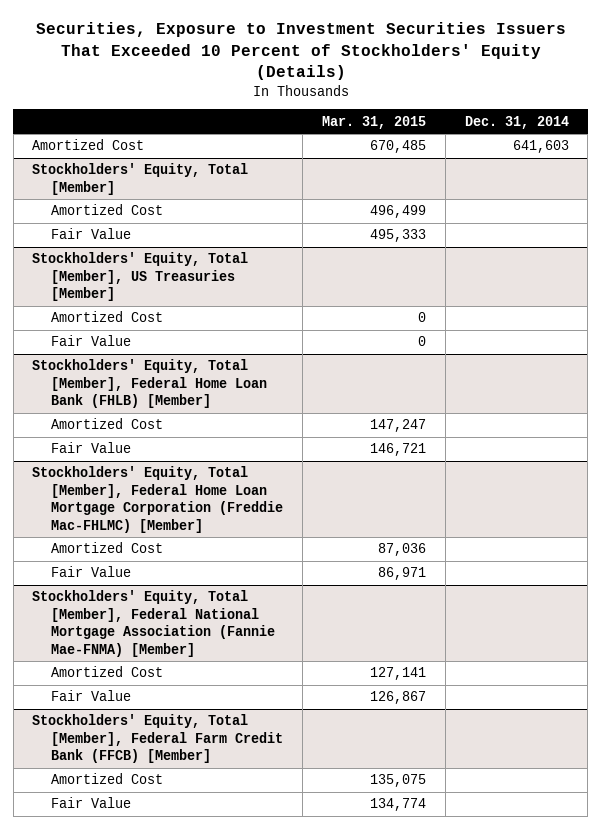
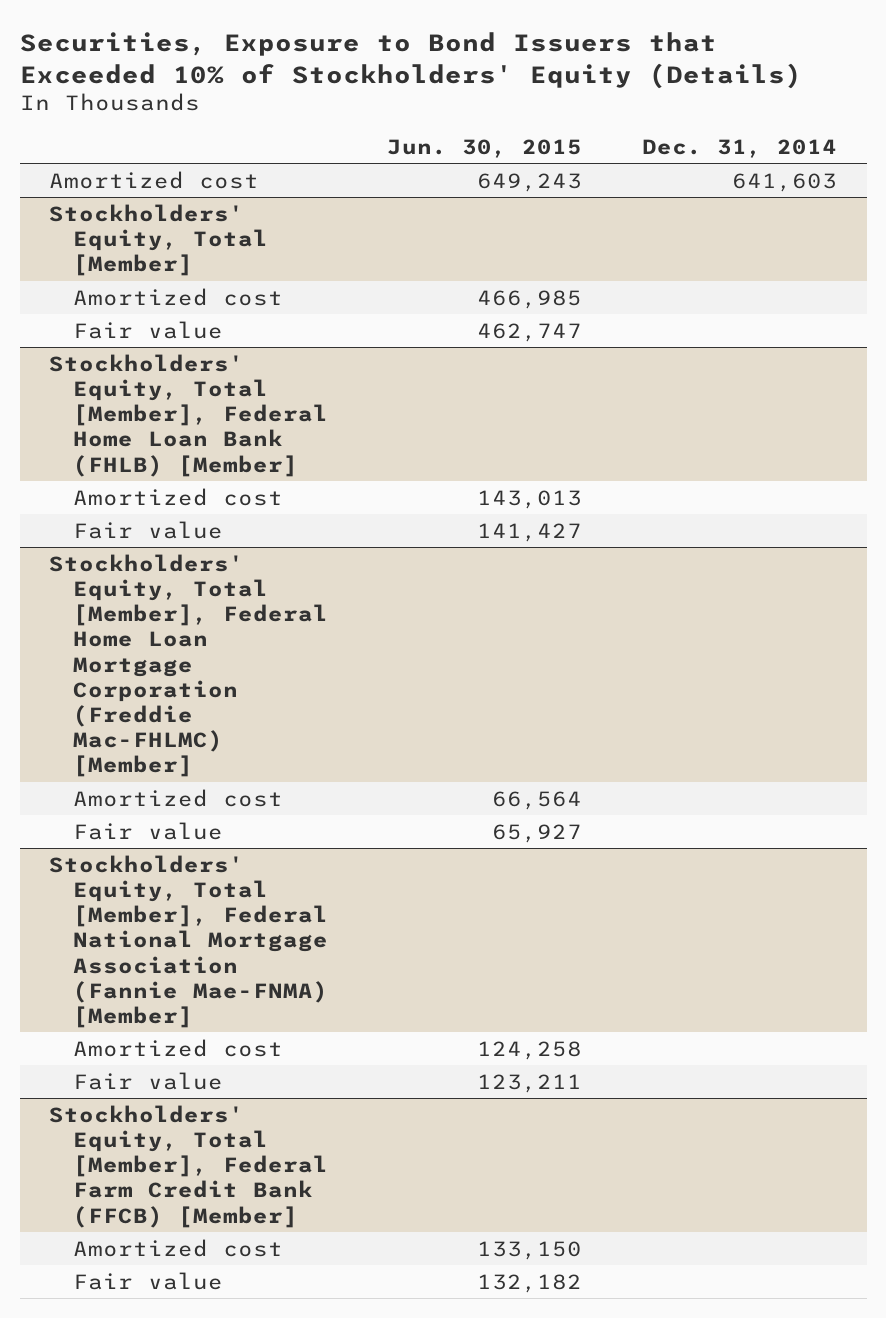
- Securities, Exposure to Investment Securities Issuers That Exceeded 10 Percent of Stockholders' Equity (Details)
+ Securities, Exposure to Bond Issuers that Exceeded 10% of Stockholders' Equity (Details)
- | Mar. 31, 2015 | Dec. 31, 2014
+ | Jun. 30, 2015 | Dec. 31, 2014
- Amortized Cost | 670,485 | 641,603
+ Amortized cost | 649,243 | 641,603
@ Stockholders' Equity, Total [Member]
- Amortized Cost | 496,499 |
- Fair Value | 495,333 |
- Stockholders' Equity, Total [Member], US Treasuries [Member]
- Amortized Cost | 0 |
- Fair Value | 0 |
@ Stockholders' Equity, Total [Member]
+ Amortized cost | 466,985 |
+ Fair value | 462,747 |
@ Stockholders' Equity, Total [Member], Federal Home Loan Bank (FHLB) [Member]
- Amortized Cost | 147,247 |
- Fair Value | 146,721 |
+ Amortized cost | 143,013 |
+ Fair value | 141,427 |
@ Stockholders' Equity, Total [Member], Federal Home Loan Mortgage Corporation (Freddie Mac-FHLMC) [Member]
- Amortized Cost | 87,036 |
- Fair Value | 86,971 |
+ Amortized cost | 66,564 |
+ Fair value | 65,927 |
@ Stockholders' Equity, Total [Member], Federal National Mortgage Association (Fannie Mae-FNMA) [Member]
- Amortized Cost | 127,141 |
- Fair Value | 126,867 |
+ Amortized cost | 124,258 |
+ Fair value | 123,211 |
@ Stockholders' Equity, Total [Member], Federal Farm Credit Bank (FFCB) [Member]
- Amortized Cost | 135,075 |
- Fair Value | 134,774 |
+ Amortized cost | 133,150 |
+ Fair value | 132,182 |

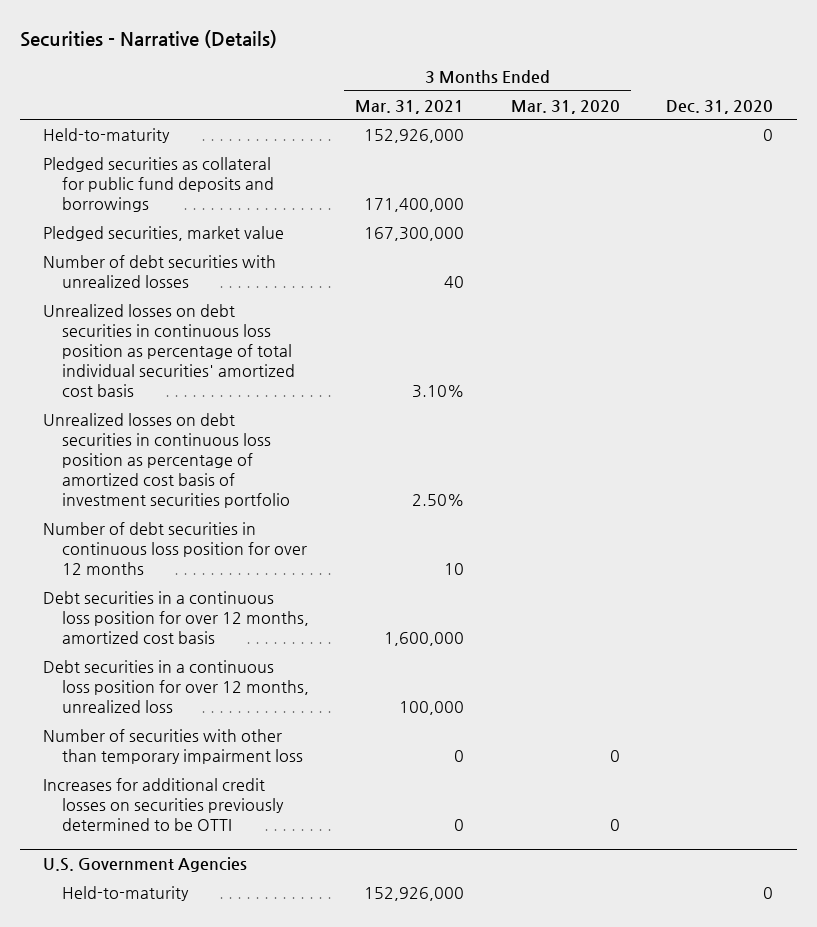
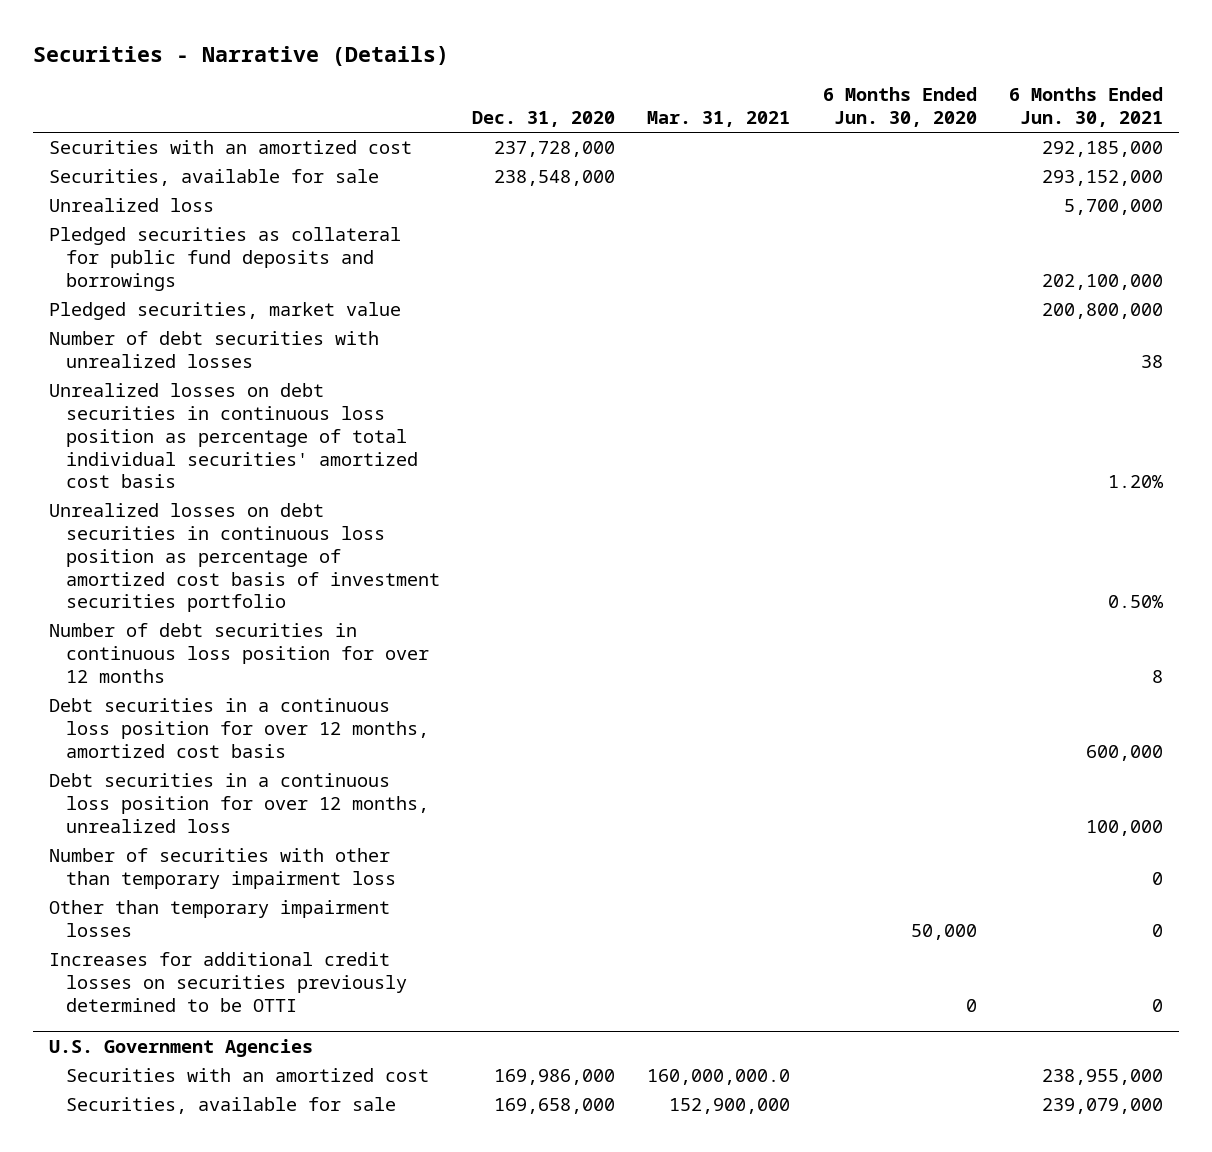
- | 3 Months Ended Mar. 31, 2021 | 3 Months Ended Mar. 31, 2020 | Dec. 31, 2020
+ | Dec. 31, 2020 | Mar. 31, 2021 | 6 Months Ended Jun. 30, 2020 | 6 Months Ended Jun. 30, 2021
- Held-to-maturity | 152,926,000 | | 0
+ Securities with an amortized cost | 237,728,000 | | | 292,185,000
+ Securities, available for sale | 238,548,000 | | | 293,152,000
+ Unrealized loss | | | | 5,700,000
+ Other than temporary impairment losses | | | 50,000 | 0
@ U.S. Government Agencies
- Held-to-maturity | 152,926,000 | | 0
+ Securities with an amortized cost | 169,986,000 | 160,000,000.0 | | 238,955,000
+ Securities, available for sale | 169,658,000 | 152,900,000 | | 239,079,000

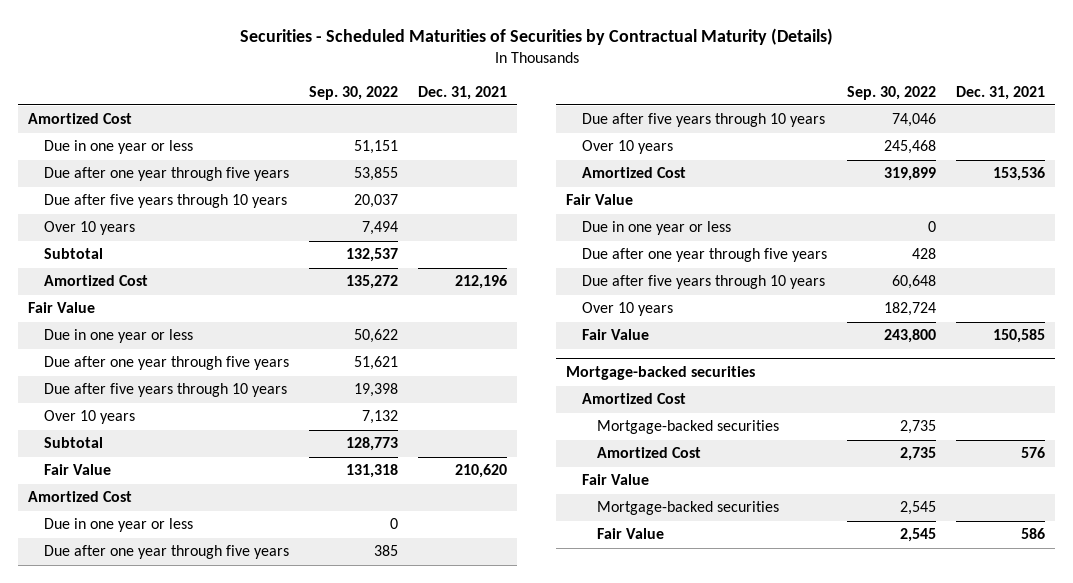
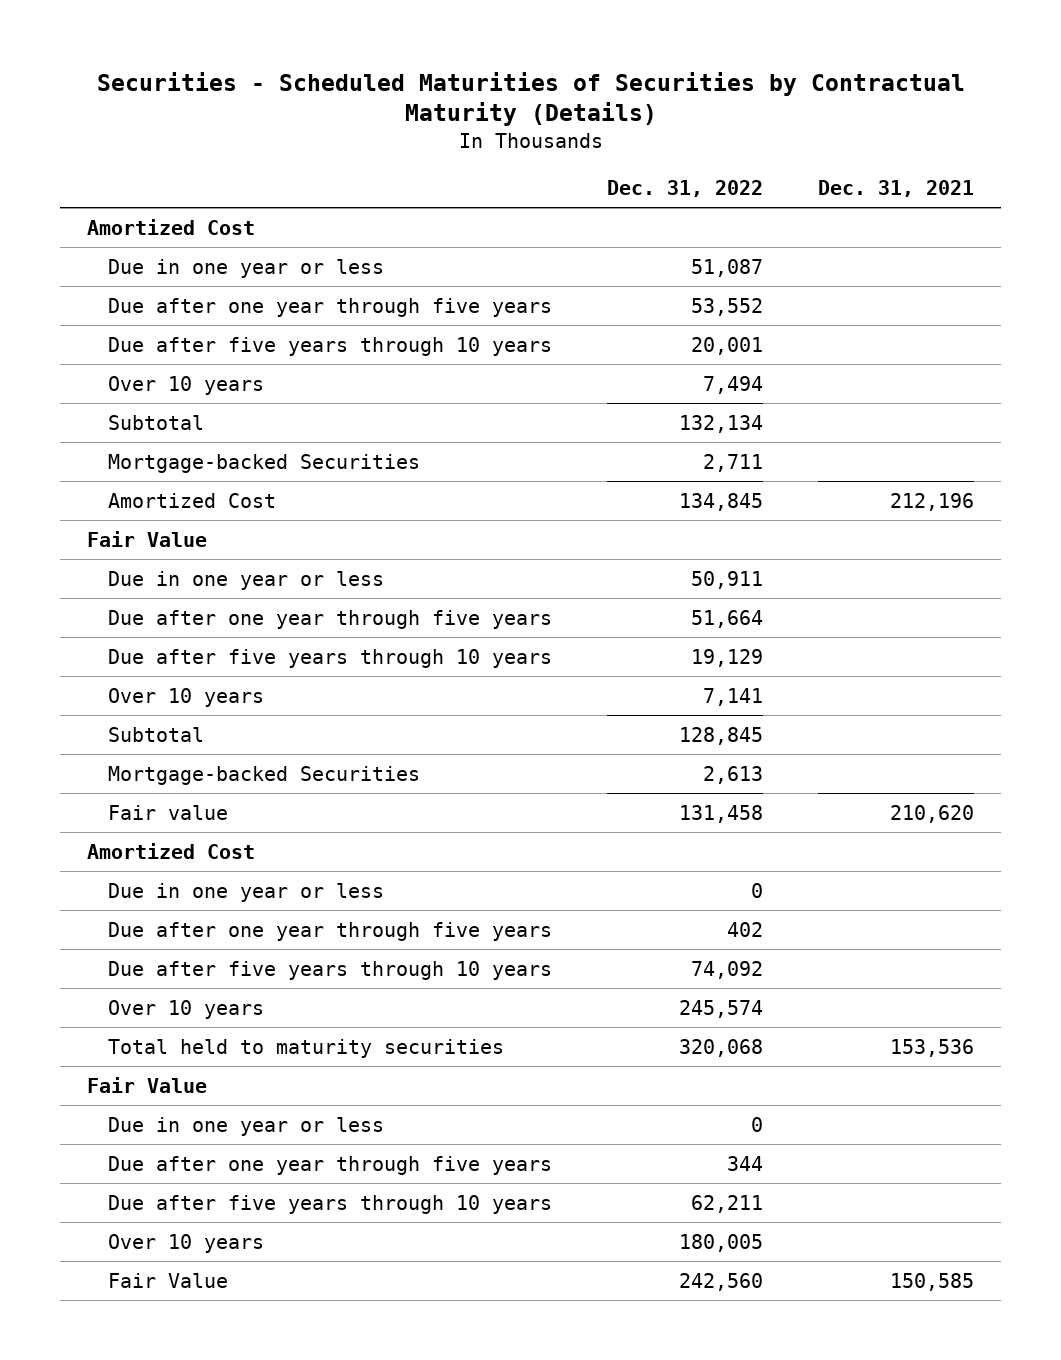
- | Sep. 30, 2022 | Dec. 31, 2021
+ | Dec. 31, 2022 | Dec. 31, 2021
+ Mortgage-backed Securities | 2,711 |
- Fair Value | 131,318 | 210,620
+ Mortgage-backed Securities | 2,613 |
+ Fair value | 131,458 | 210,620
- Amortized Cost | 319,899 | 153,536
+ Total held to maturity securities | 320,068 | 153,536
- Mortgage-backed securities
- Amortized Cost
- Mortgage-backed securities | 2,735 |
- Amortized Cost | 2,735 | 576
- Fair Value
- Mortgage-backed securities | 2,545 |
- Fair Value | 2,545 | 586

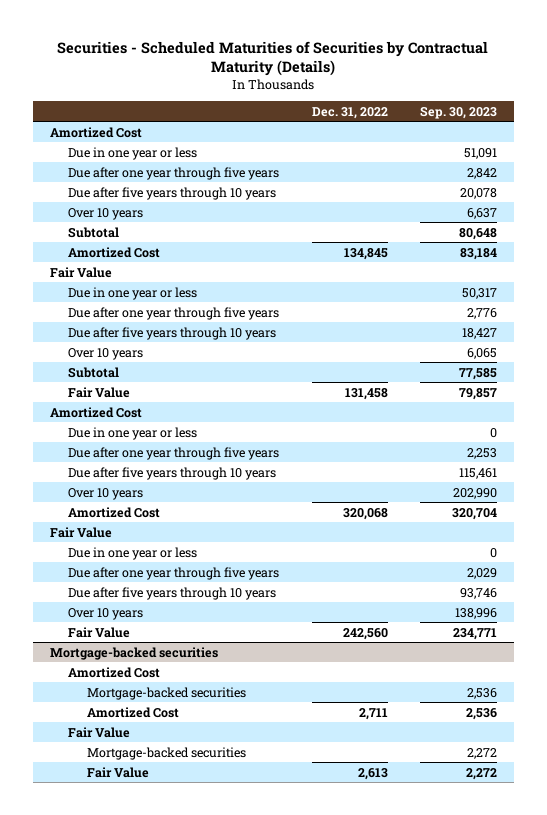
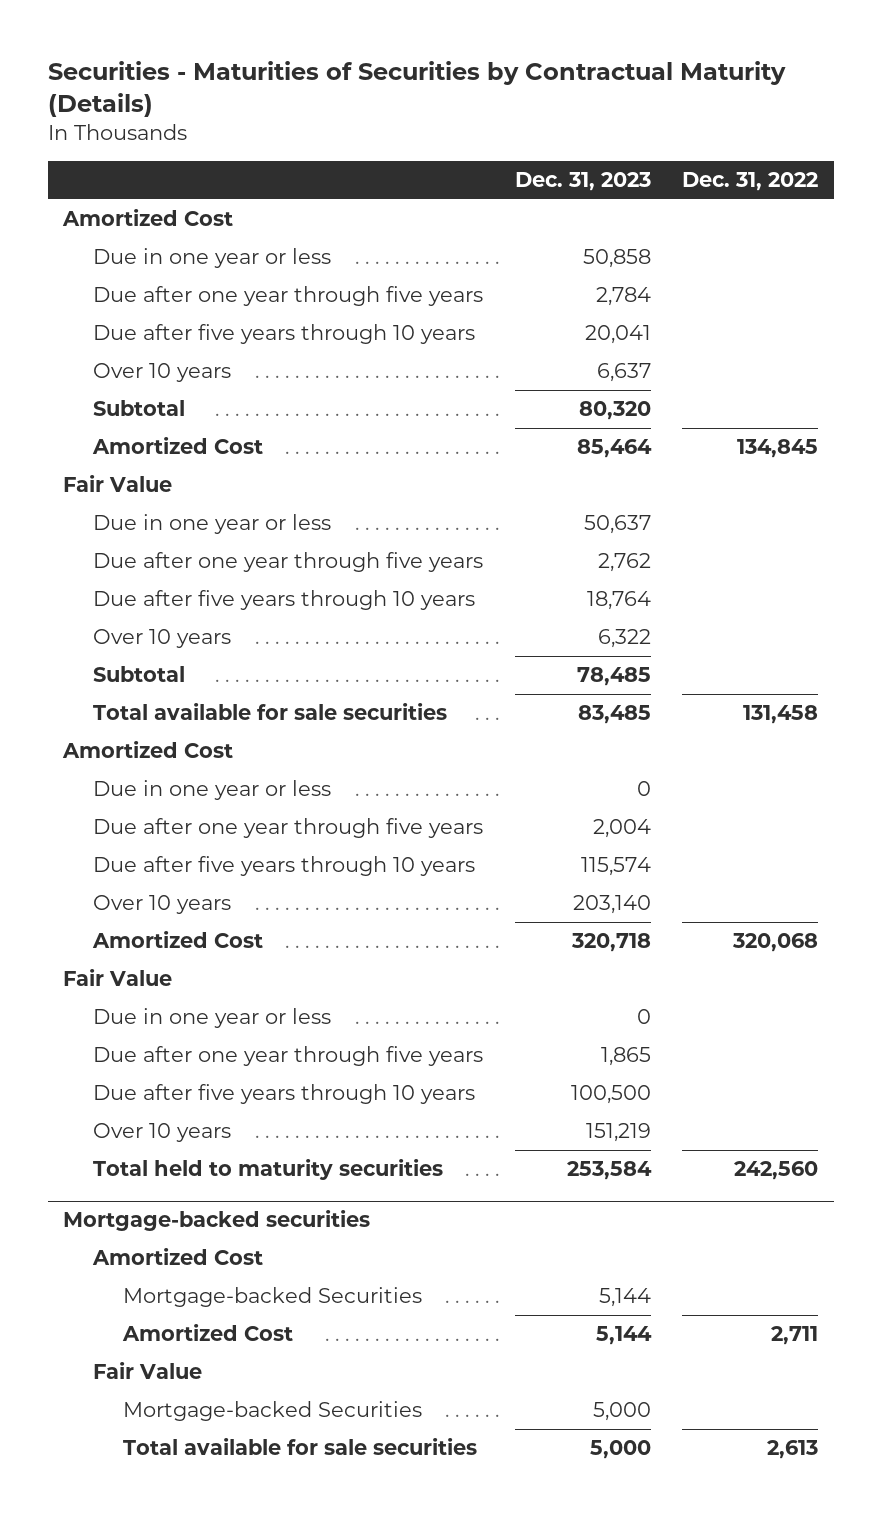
- Securities - Scheduled Maturities of Securities by Contractual Maturity (Details)
+ Securities - Maturities of Securities by Contractual Maturity (Details)
- | Dec. 31, 2022 | Sep. 30, 2023
+ | Dec. 31, 2023 | Dec. 31, 2022
- Fair Value | 131,458 | 79,857
+ Total available for sale securities | 83,485 | 131,458
- Fair Value | 242,560 | 234,771
+ Total held to maturity securities | 253,584 | 242,560
@ Mortgage-backed securities
- Mortgage-backed securities | | 2,536
+ Mortgage-backed Securities | 5,144 |
- Mortgage-backed securities | | 2,272
- Fair Value | 2,613 | 2,272
+ Mortgage-backed Securities | 5,000 |
+ Total available for sale securities | 5,000 | 2,613

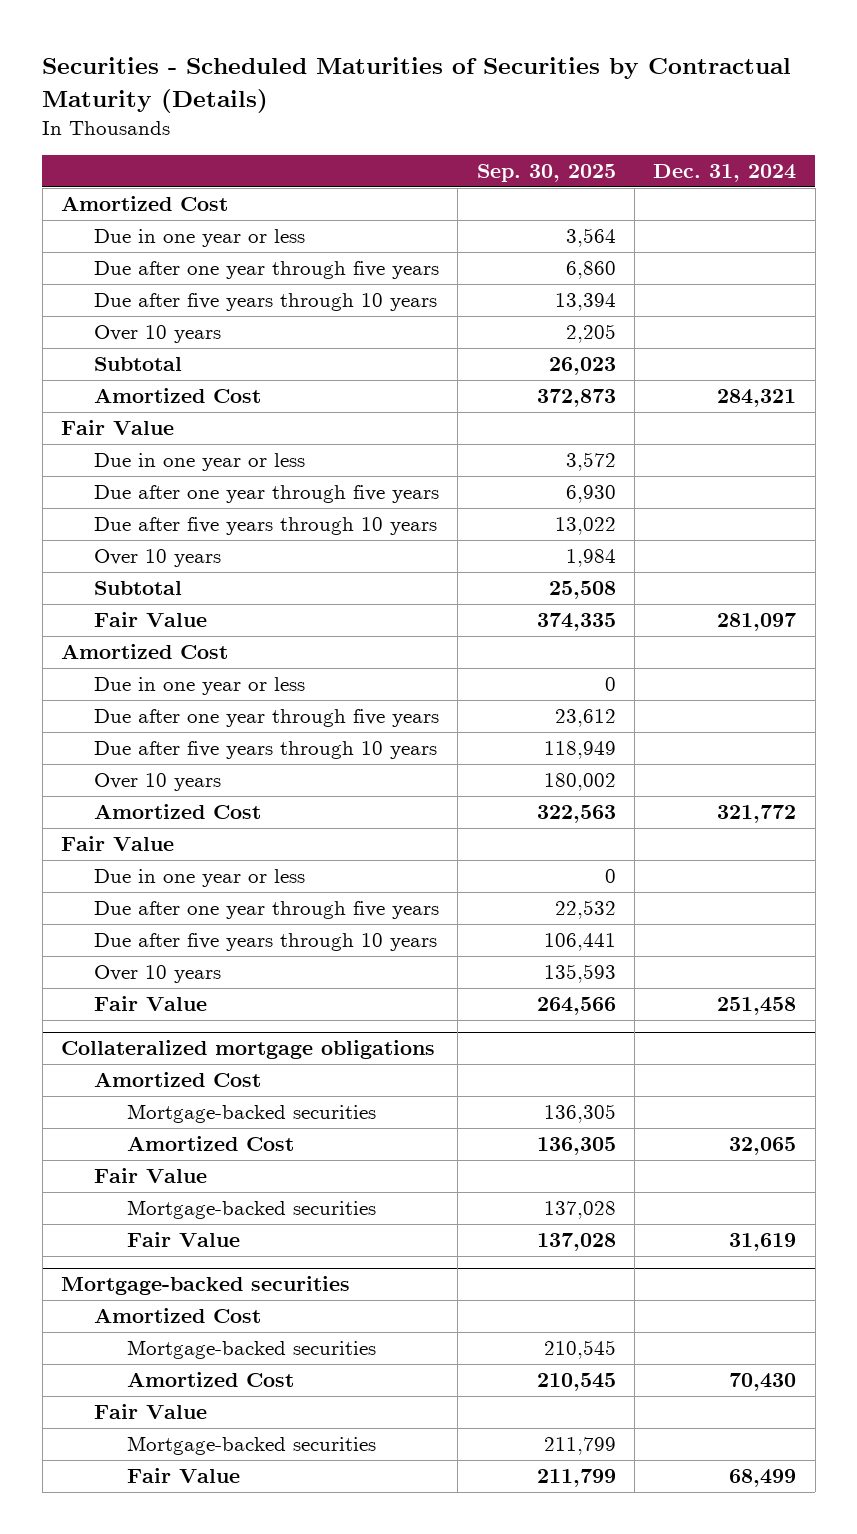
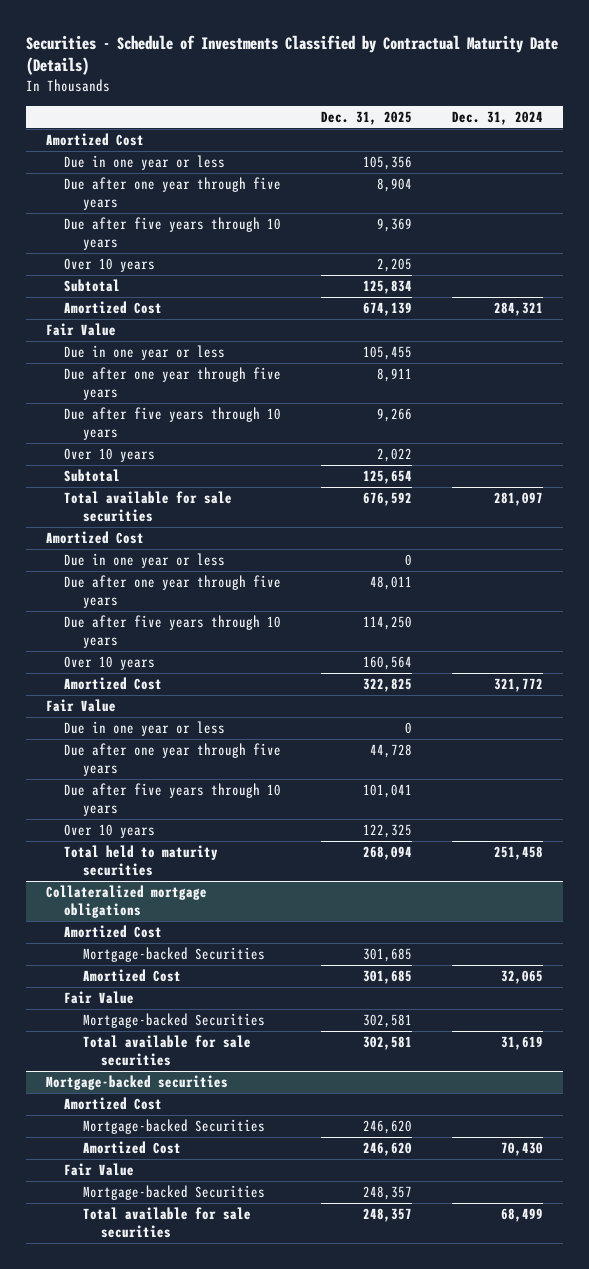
- Securities - Scheduled Maturities of Securities by Contractual Maturity (Details)
+ Securities - Schedule of Investments Classified by Contractual Maturity Date (Details)
- | Sep. 30, 2025 | Dec. 31, 2024
+ | Dec. 31, 2025 | Dec. 31, 2024
- Fair Value | 374,335 | 281,097
+ Total available for sale securities | 676,592 | 281,097
- Fair Value | 264,566 | 251,458
+ Total held to maturity securities | 268,094 | 251,458
@ Collateralized mortgage obligations
- Mortgage-backed securities | 136,305 |
+ Mortgage-backed Securities | 301,685 |
- Mortgage-backed securities | 137,028 |
- Fair Value | 137,028 | 31,619
+ Mortgage-backed Securities | 302,581 |
+ Total available for sale securities | 302,581 | 31,619
@ Mortgage-backed securities
- Mortgage-backed securities | 210,545 |
+ Mortgage-backed Securities | 246,620 |
- Mortgage-backed securities | 211,799 |
- Fair Value | 211,799 | 68,499
+ Mortgage-backed Securities | 248,357 |
+ Total available for sale securities | 248,357 | 68,499

